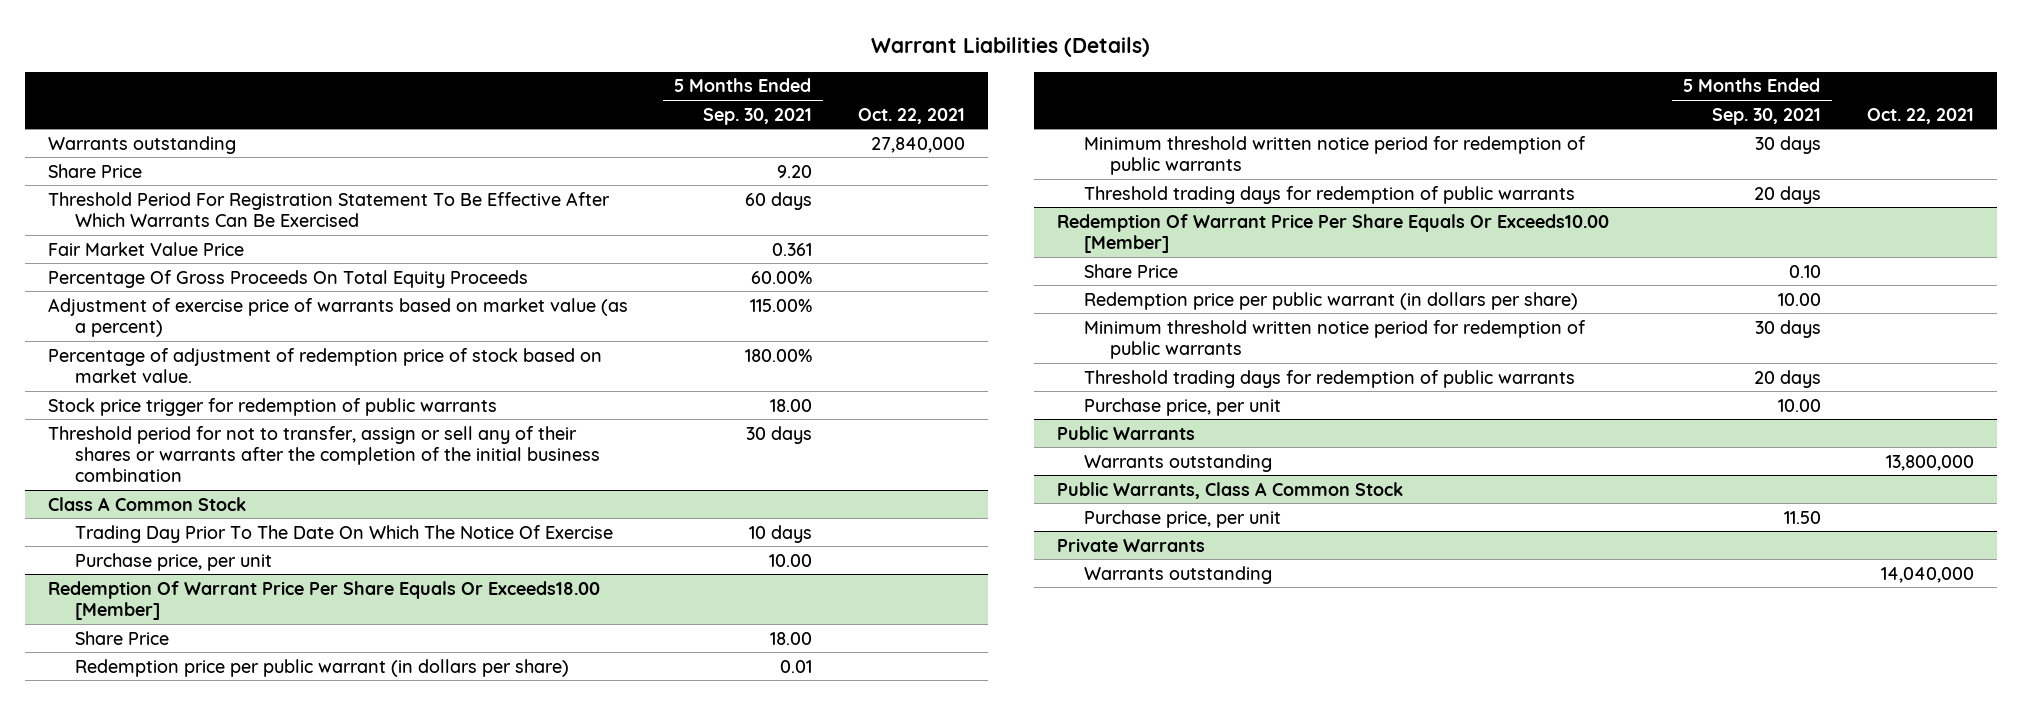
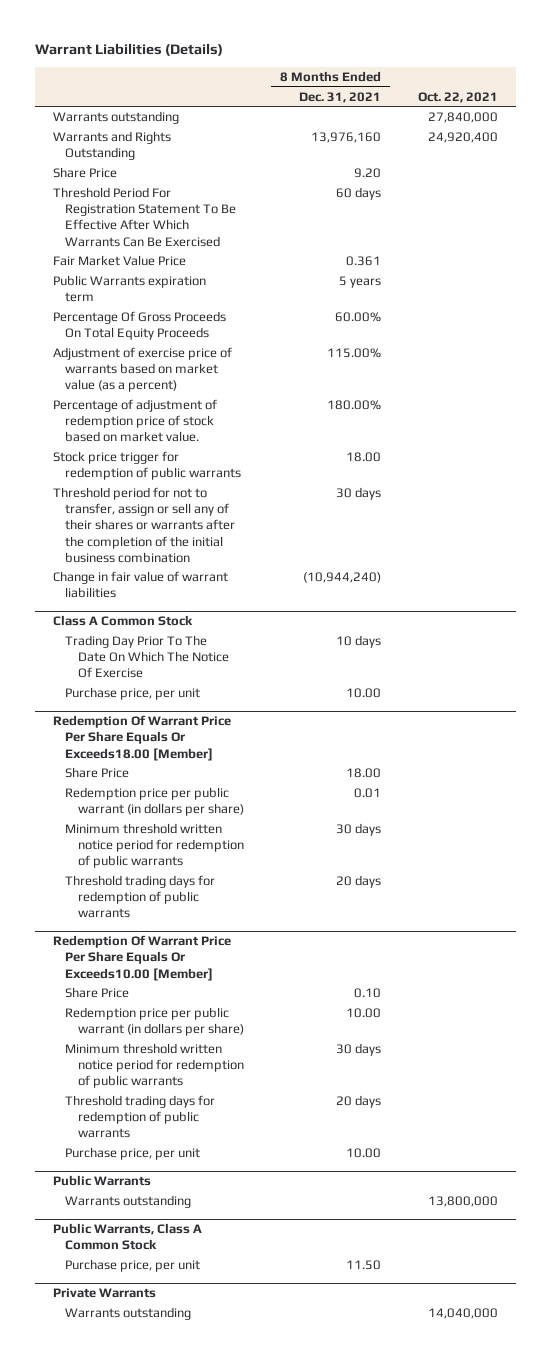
- | 5 Months Ended Sep. 30, 2021 | Oct. 22, 2021
+ | 8 Months Ended Dec. 31, 2021 | Oct. 22, 2021
+ Warrants and Rights Outstanding | 13,976,160 | 24,920,400
+ Public Warrants expiration term | 5 years |
+ Change in fair value of warrant liabilities | (10,944,240) |

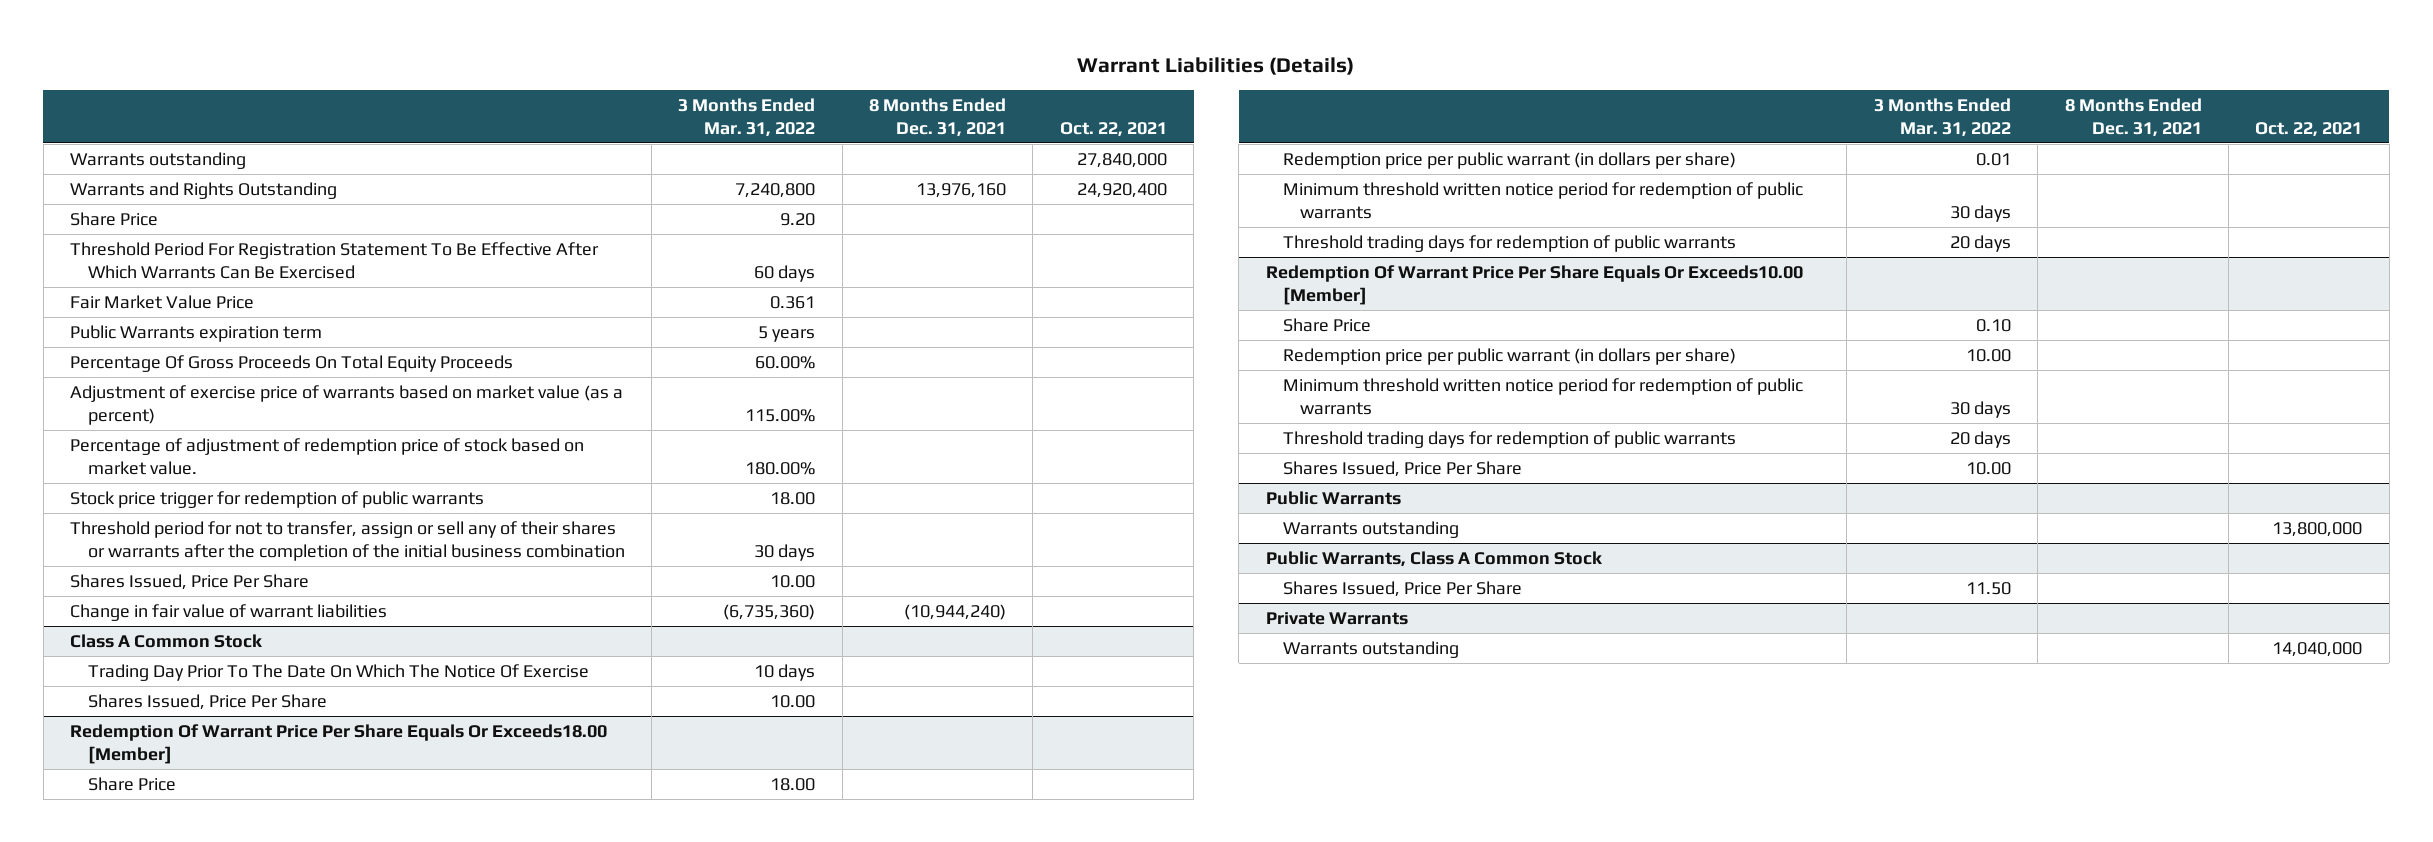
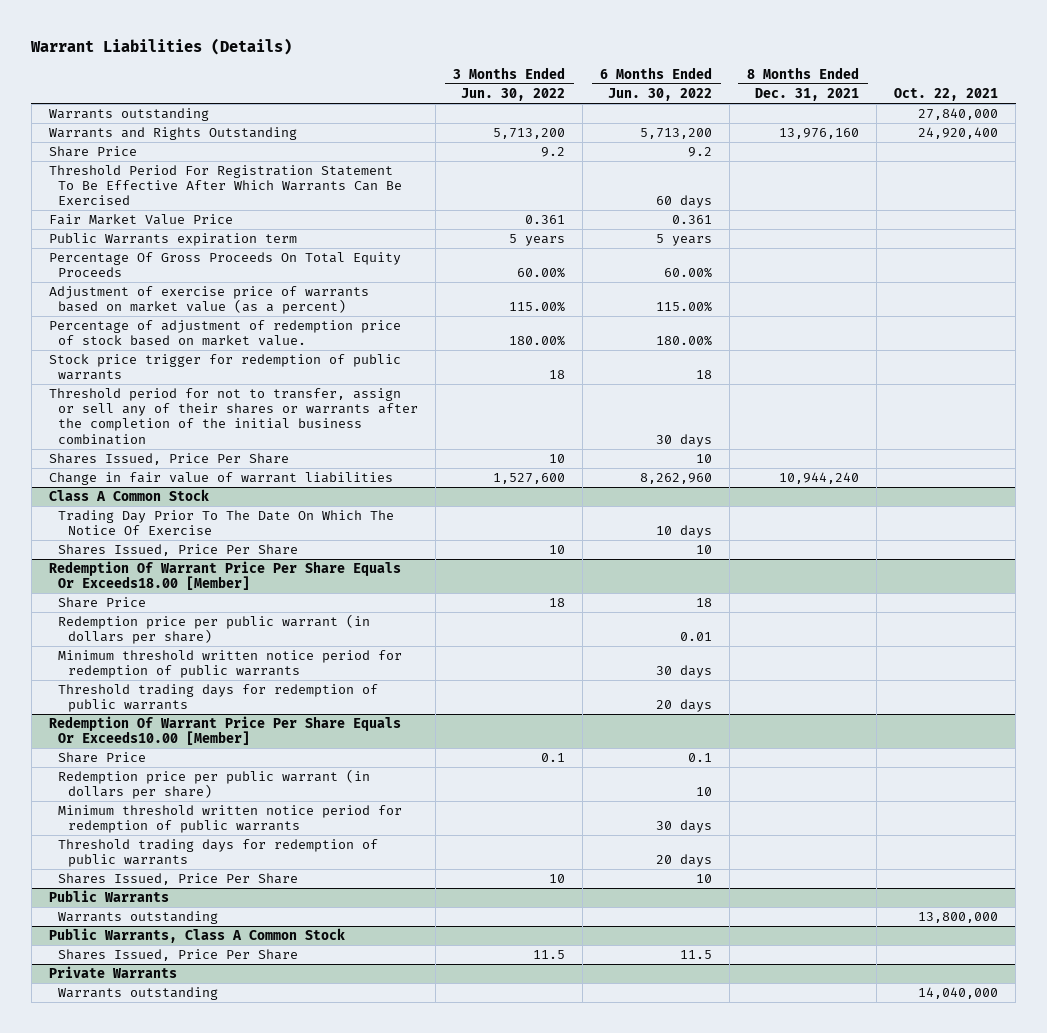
- | 3 Months Ended Mar. 31, 2022 | 8 Months Ended Dec. 31, 2021 | Oct. 22, 2021
+ | 3 Months Ended Jun. 30, 2022 | 6 Months Ended Jun. 30, 2022 | 8 Months Ended Dec. 31, 2021 | Oct. 22, 2021
- Change in fair value of warrant liabilities | (6,735,360) | (10,944,240) |
+ Change in fair value of warrant liabilities | 1,527,600 | 8,262,960 | 10,944,240 |

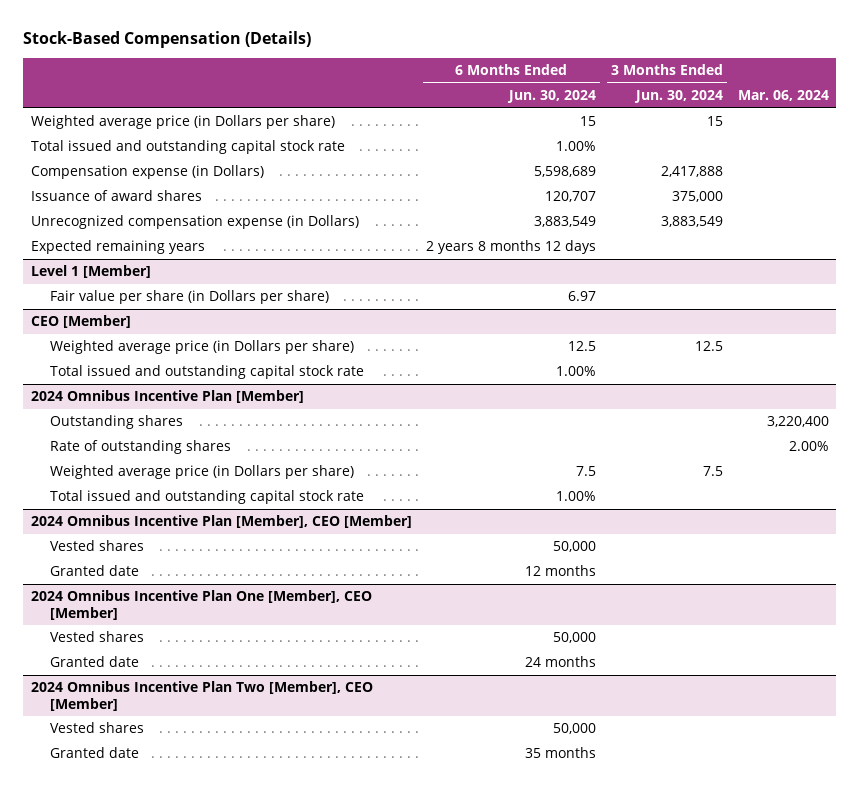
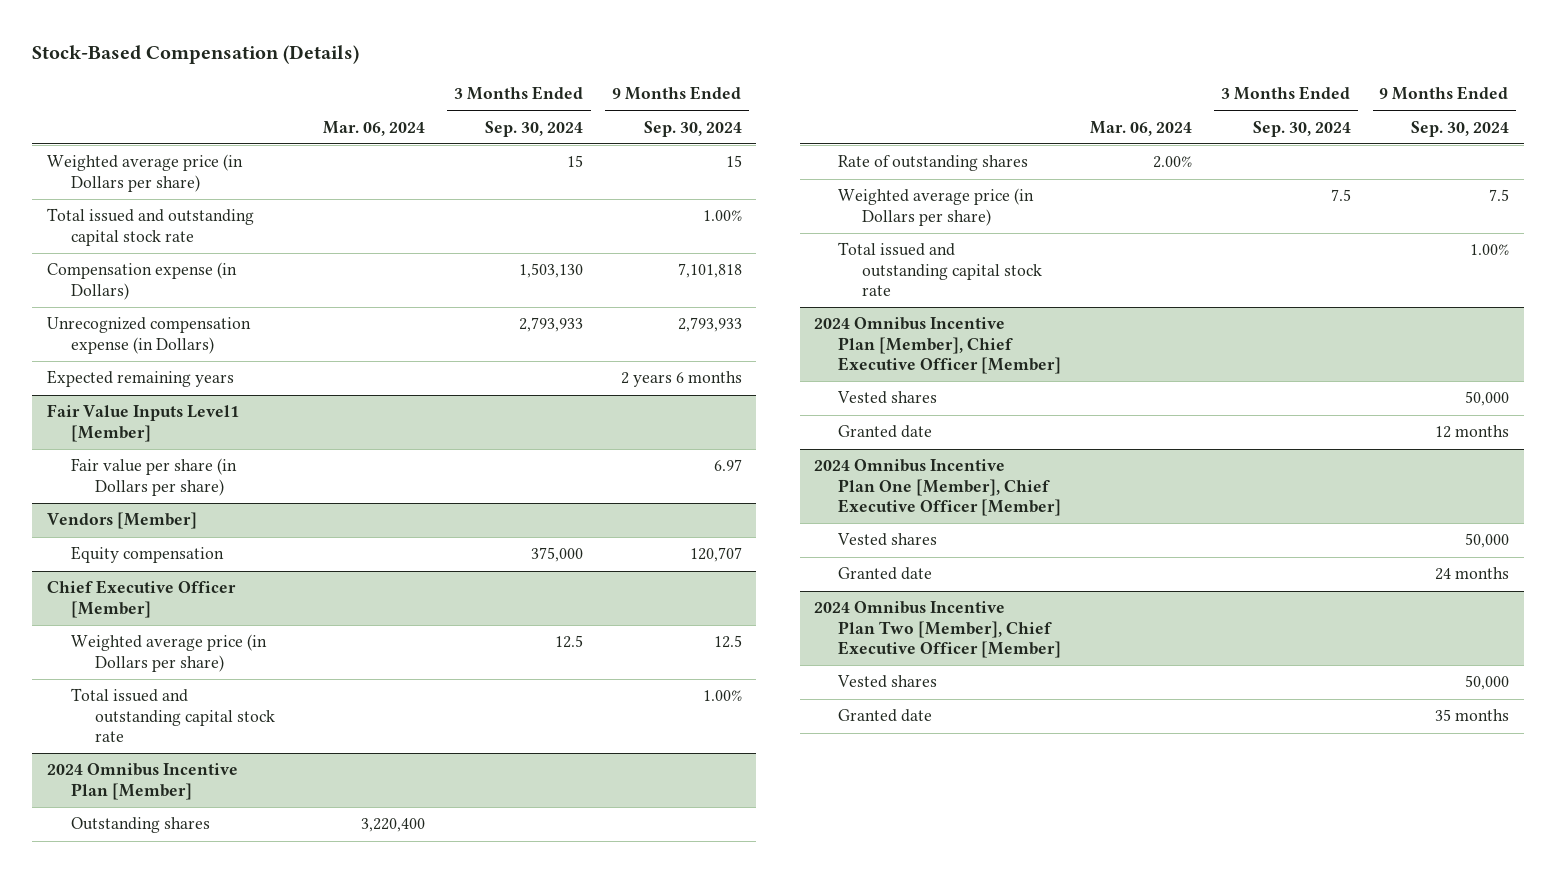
- | 6 Months Ended Jun. 30, 2024 | 3 Months Ended Jun. 30, 2024 | Mar. 06, 2024
+ | Mar. 06, 2024 | 3 Months Ended Sep. 30, 2024 | 9 Months Ended Sep. 30, 2024
- Issuance of award shares | 120,707 | 375,000 |
- Level 1 [Member]
+ Fair Value Inputs Level1 [Member]
- CEO [Member]
+ Vendors [Member]
+ Equity compensation | | 375,000 | 120,707
+ Chief Executive Officer [Member]
- 2024 Omnibus Incentive Plan [Member], CEO [Member]
+ 2024 Omnibus Incentive Plan [Member], Chief Executive Officer [Member]
- 2024 Omnibus Incentive Plan One [Member], CEO [Member]
+ 2024 Omnibus Incentive Plan One [Member], Chief Executive Officer [Member]
- 2024 Omnibus Incentive Plan Two [Member], CEO [Member]
+ 2024 Omnibus Incentive Plan Two [Member], Chief Executive Officer [Member]

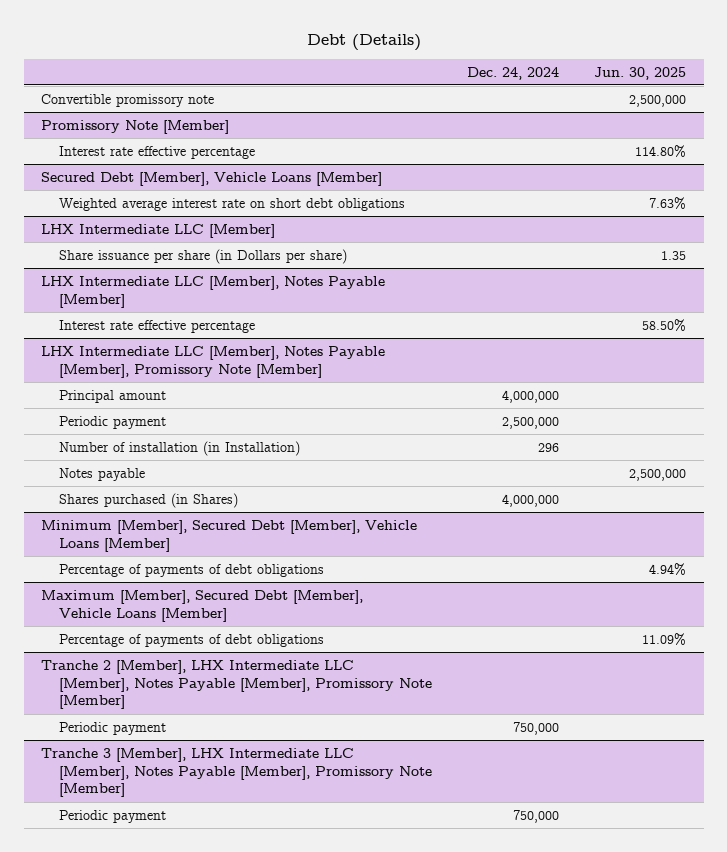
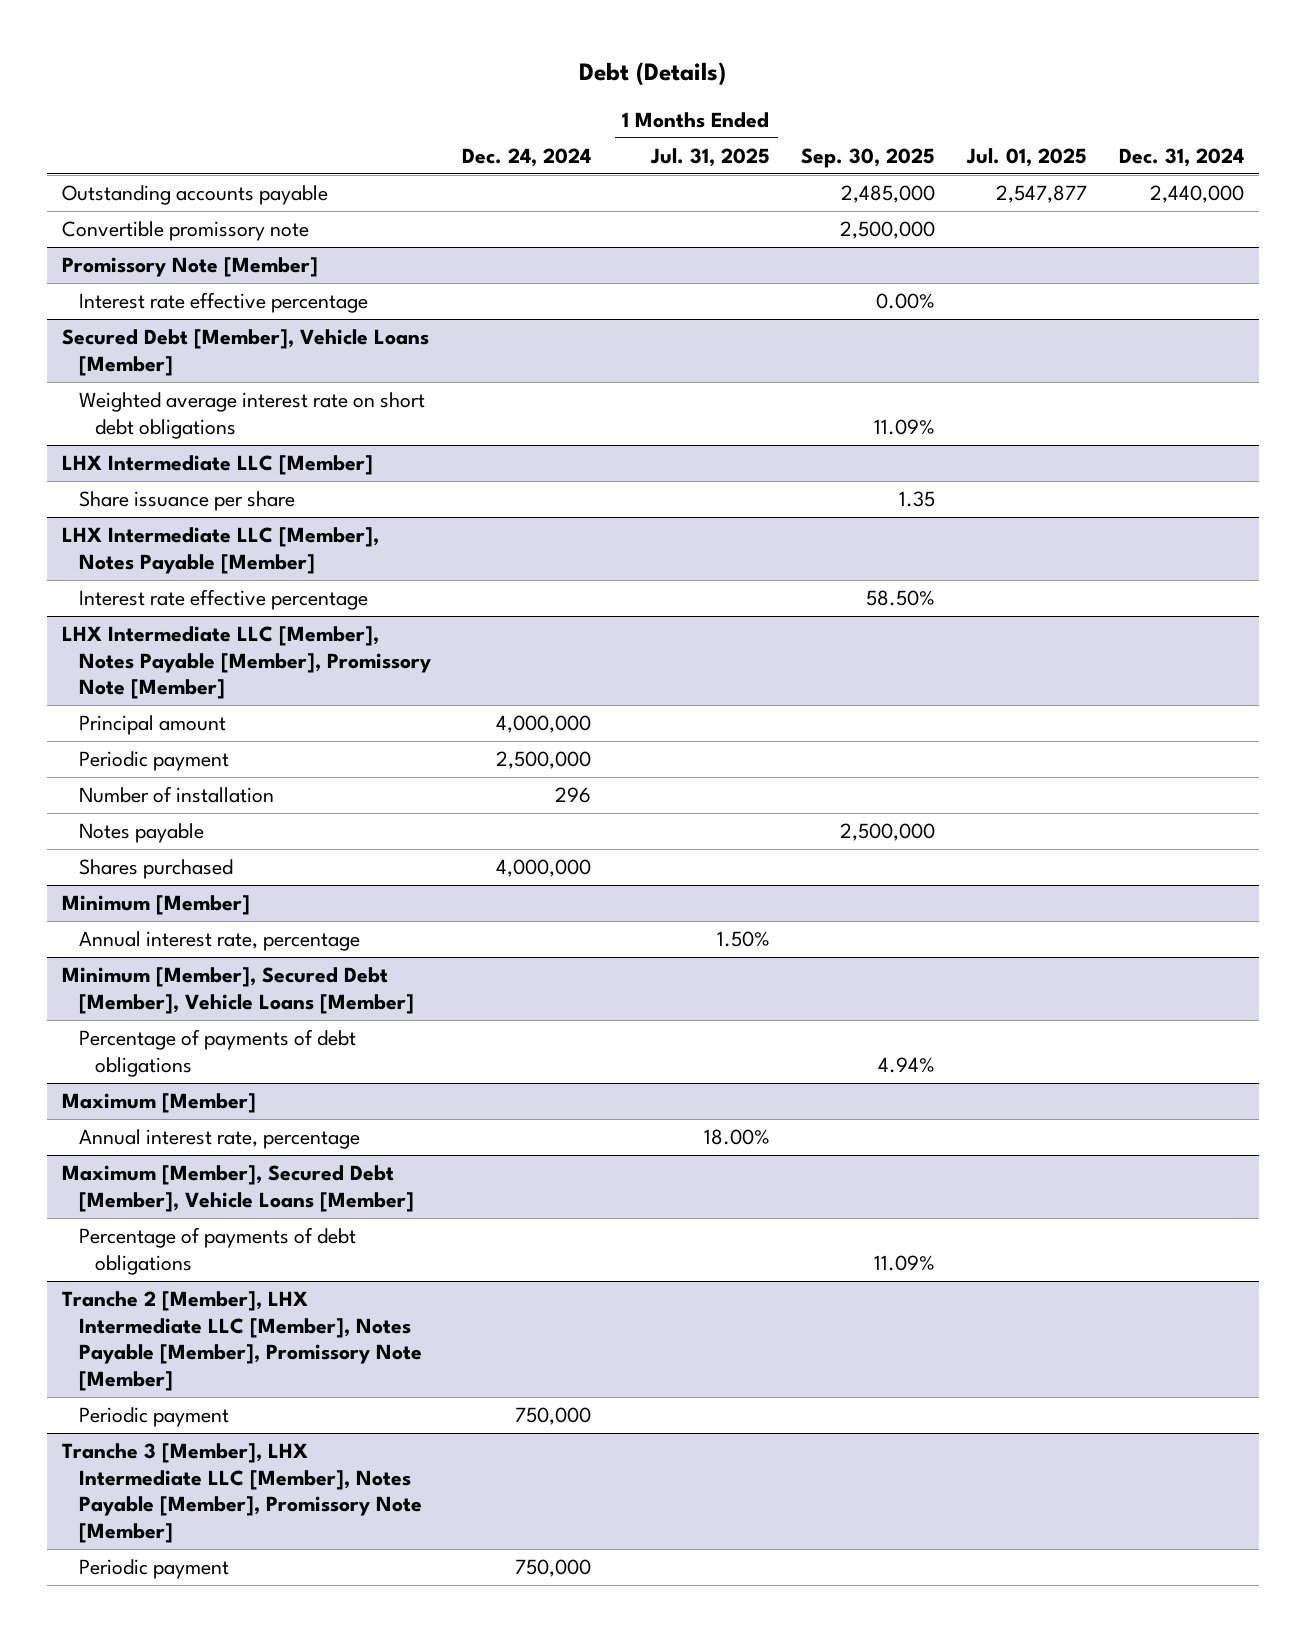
- | Dec. 24, 2024 | Jun. 30, 2025
+ | Dec. 24, 2024 | 1 Months Ended Jul. 31, 2025 | Sep. 30, 2025 | Jul. 01, 2025 | Dec. 31, 2024
+ Outstanding accounts payable | | | 2,485,000 | 2,547,877 | 2,440,000
@ LHX Intermediate LLC [Member]
- Share issuance per share (in Dollars per share) | | 1.35
+ Share issuance per share | | | 1.35 | |
@ LHX Intermediate LLC [Member], Notes Payable [Member], Promissory Note [Member]
- Number of installation (in Installation) | 296 |
+ Number of installation | 296 | | | |
- Shares purchased (in Shares) | 4,000,000 |
+ Shares purchased | 4,000,000 | | | |
+ Minimum [Member]
+ Annual interest rate, percentage | | 1.50% | | |
+ Maximum [Member]
+ Annual interest rate, percentage | | 18.00% | | |

